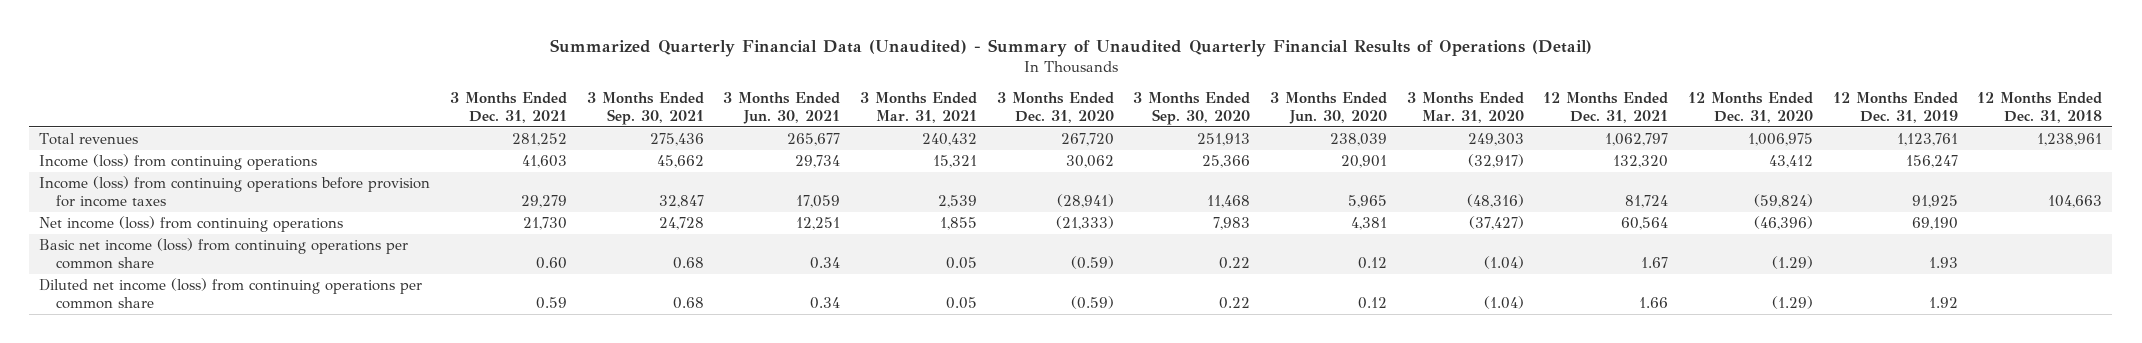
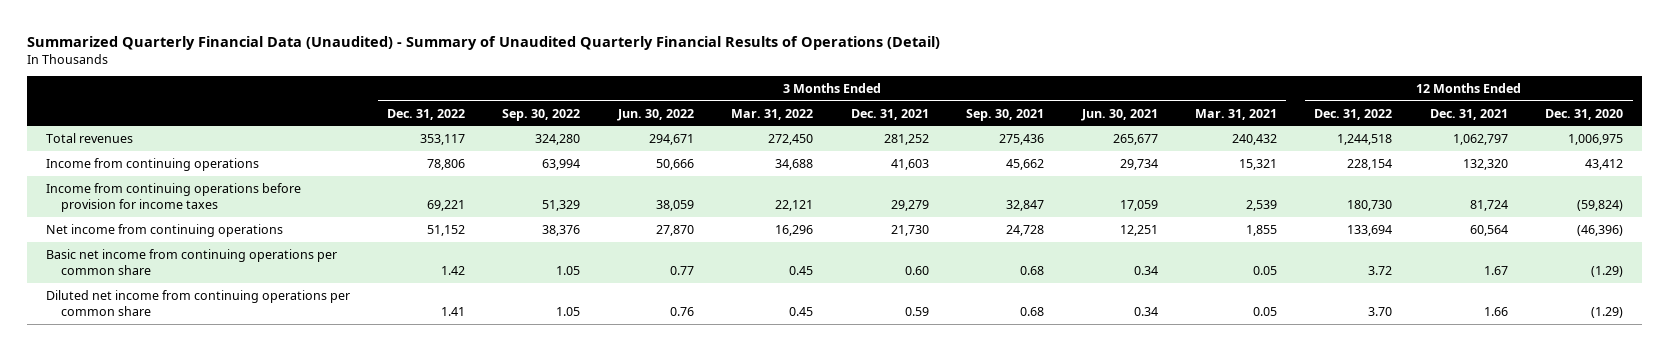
- | 3 Months Ended Dec. 31, 2021 | 3 Months Ended Sep. 30, 2021 | 3 Months Ended Jun. 30, 2021 | 3 Months Ended Mar. 31, 2021 | 3 Months Ended Dec. 31, 2020 | 3 Months Ended Sep. 30, 2020 | 3 Months Ended Jun. 30, 2020 | 3 Months Ended Mar. 31, 2020 | 12 Months Ended Dec. 31, 2021 | 12 Months Ended Dec. 31, 2020 | 12 Months Ended Dec. 31, 2019 | 12 Months Ended Dec. 31, 2018
+ | 3 Months Ended Dec. 31, 2022 | 3 Months Ended Sep. 30, 2022 | 3 Months Ended Jun. 30, 2022 | 3 Months Ended Mar. 31, 2022 | 3 Months Ended Dec. 31, 2021 | 3 Months Ended Sep. 30, 2021 | 3 Months Ended Jun. 30, 2021 | 3 Months Ended Mar. 31, 2021 | 12 Months Ended Dec. 31, 2022 | 12 Months Ended Dec. 31, 2021 | 12 Months Ended Dec. 31, 2020
- Income (loss) from continuing operations | 41,603 | 45,662 | 29,734 | 15,321 | 30,062 | 25,366 | 20,901 | (32,917) | 132,320 | 43,412 | 156,247 |
- Income (loss) from continuing operations before provision for income taxes | 29,279 | 32,847 | 17,059 | 2,539 | (28,941) | 11,468 | 5,965 | (48,316) | 81,724 | (59,824) | 91,925 | 104,663
- Net income (loss) from continuing operations | 21,730 | 24,728 | 12,251 | 1,855 | (21,333) | 7,983 | 4,381 | (37,427) | 60,564 | (46,396) | 69,190 |
- Basic net income (loss) from continuing operations per common share | 0.60 | 0.68 | 0.34 | 0.05 | (0.59) | 0.22 | 0.12 | (1.04) | 1.67 | (1.29) | 1.93 |
- Diluted net income (loss) from continuing operations per common share | 0.59 | 0.68 | 0.34 | 0.05 | (0.59) | 0.22 | 0.12 | (1.04) | 1.66 | (1.29) | 1.92 |
+ Income from continuing operations | 78,806 | 63,994 | 50,666 | 34,688 | 41,603 | 45,662 | 29,734 | 15,321 | 228,154 | 132,320 | 43,412
+ Income from continuing operations before provision for income taxes | 69,221 | 51,329 | 38,059 | 22,121 | 29,279 | 32,847 | 17,059 | 2,539 | 180,730 | 81,724 | (59,824)
+ Net income from continuing operations | 51,152 | 38,376 | 27,870 | 16,296 | 21,730 | 24,728 | 12,251 | 1,855 | 133,694 | 60,564 | (46,396)
+ Basic net income from continuing operations per common share | 1.42 | 1.05 | 0.77 | 0.45 | 0.60 | 0.68 | 0.34 | 0.05 | 3.72 | 1.67 | (1.29)
+ Diluted net income from continuing operations per common share | 1.41 | 1.05 | 0.76 | 0.45 | 0.59 | 0.68 | 0.34 | 0.05 | 3.70 | 1.66 | (1.29)

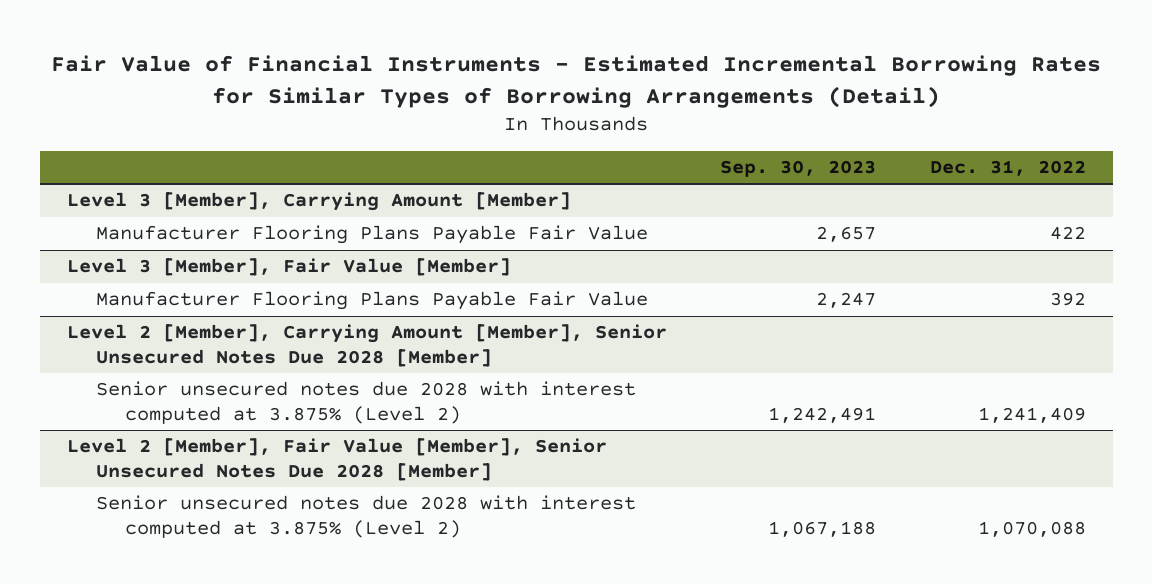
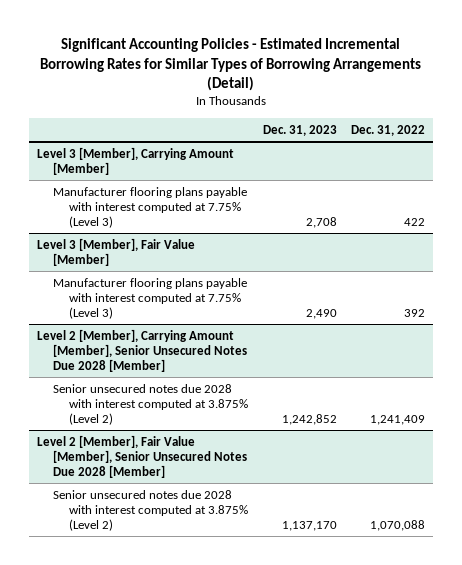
- Fair Value of Financial Instruments - Estimated Incremental Borrowing Rates for Similar Types of Borrowing Arrangements (Detail)
+ Significant Accounting Policies - Estimated Incremental Borrowing Rates for Similar Types of Borrowing Arrangements (Detail)
- | Sep. 30, 2023 | Dec. 31, 2022
+ | Dec. 31, 2023 | Dec. 31, 2022
@ Level 3 [Member], Carrying Amount [Member]
- Manufacturer Flooring Plans Payable Fair Value | 2,657 | 422
+ Manufacturer flooring plans payable with interest computed at 7.75% (Level 3) | 2,708 | 422
@ Level 3 [Member], Fair Value [Member]
- Manufacturer Flooring Plans Payable Fair Value | 2,247 | 392
+ Manufacturer flooring plans payable with interest computed at 7.75% (Level 3) | 2,490 | 392

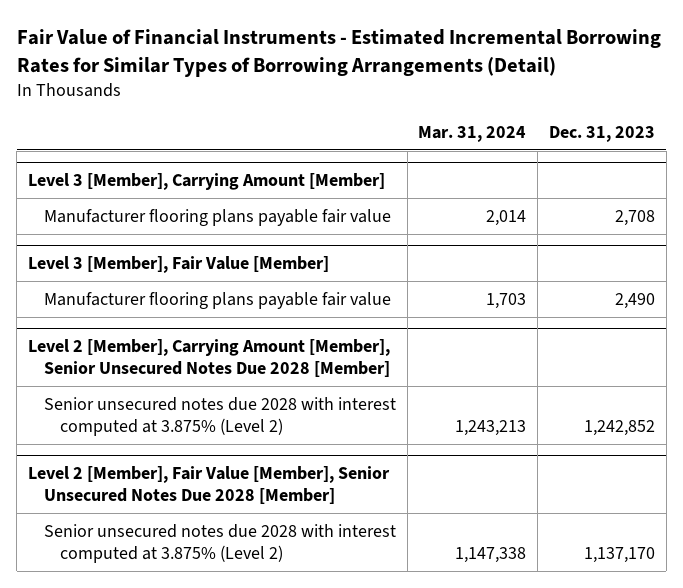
- Significant Accounting Policies - Estimated Incremental Borrowing Rates for Similar Types of Borrowing Arrangements (Detail)
+ Fair Value of Financial Instruments - Estimated Incremental Borrowing Rates for Similar Types of Borrowing Arrangements (Detail)
- | Dec. 31, 2023 | Dec. 31, 2022
+ | Mar. 31, 2024 | Dec. 31, 2023
@ Level 3 [Member], Carrying Amount [Member]
- Manufacturer flooring plans payable with interest computed at 7.75% (Level 3) | 2,708 | 422
+ Manufacturer flooring plans payable fair value | 2,014 | 2,708
@ Level 3 [Member], Fair Value [Member]
- Manufacturer flooring plans payable with interest computed at 7.75% (Level 3) | 2,490 | 392
+ Manufacturer flooring plans payable fair value | 1,703 | 2,490

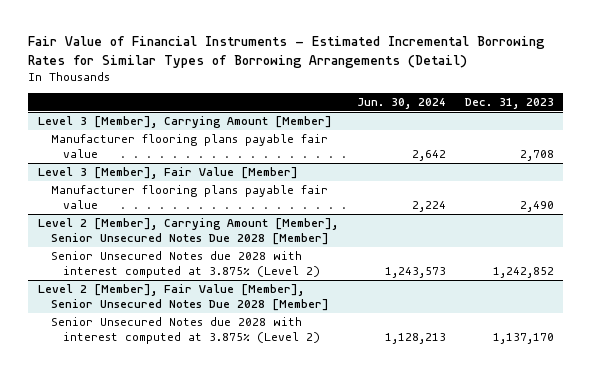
- | Mar. 31, 2024 | Dec. 31, 2023
+ | Jun. 30, 2024 | Dec. 31, 2023
@ Level 2 [Member], Carrying Amount [Member], Senior Unsecured Notes Due 2028 [Member]
- Senior unsecured notes due 2028 with interest computed at 3.875% (Level 2) | 1,243,213 | 1,242,852
+ Senior Unsecured Notes due 2028 with interest computed at 3.875% (Level 2) | 1,243,573 | 1,242,852
@ Level 2 [Member], Fair Value [Member], Senior Unsecured Notes Due 2028 [Member]
- Senior unsecured notes due 2028 with interest computed at 3.875% (Level 2) | 1,147,338 | 1,137,170
+ Senior Unsecured Notes due 2028 with interest computed at 3.875% (Level 2) | 1,128,213 | 1,137,170

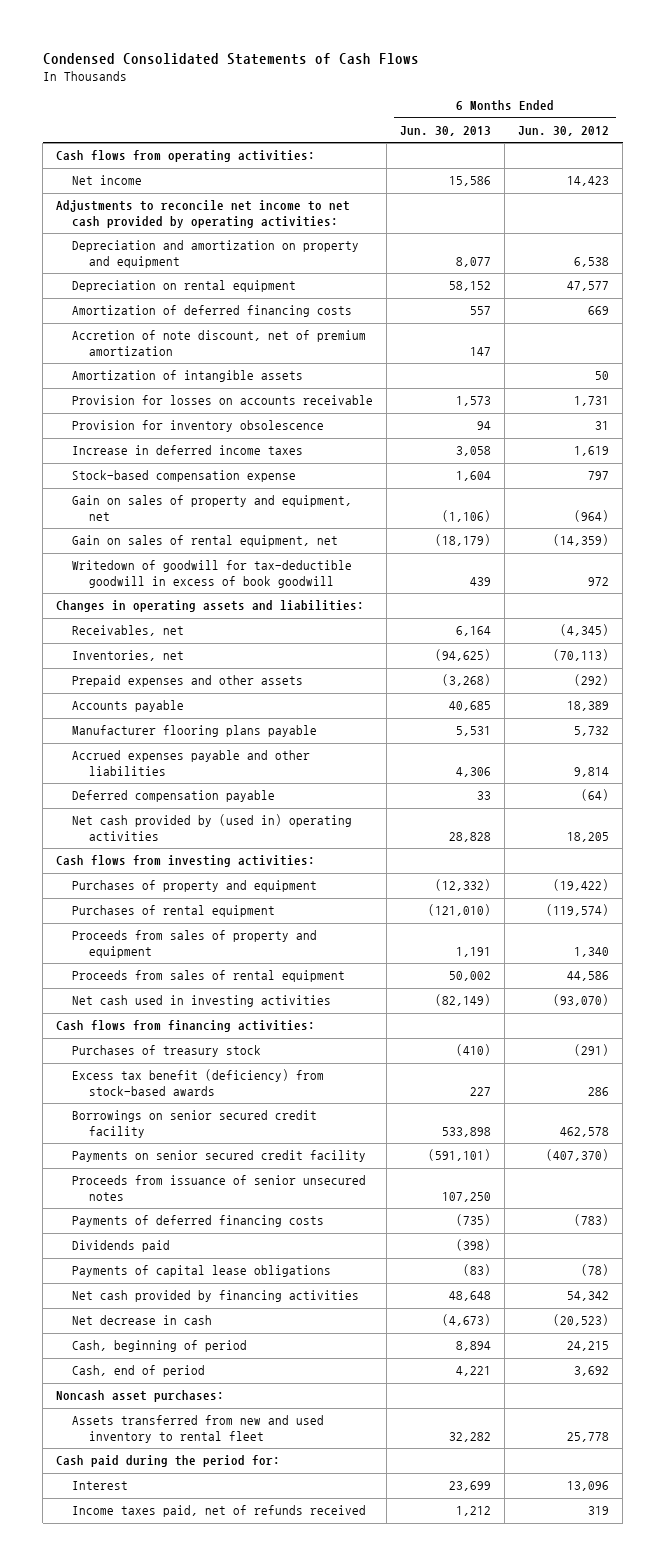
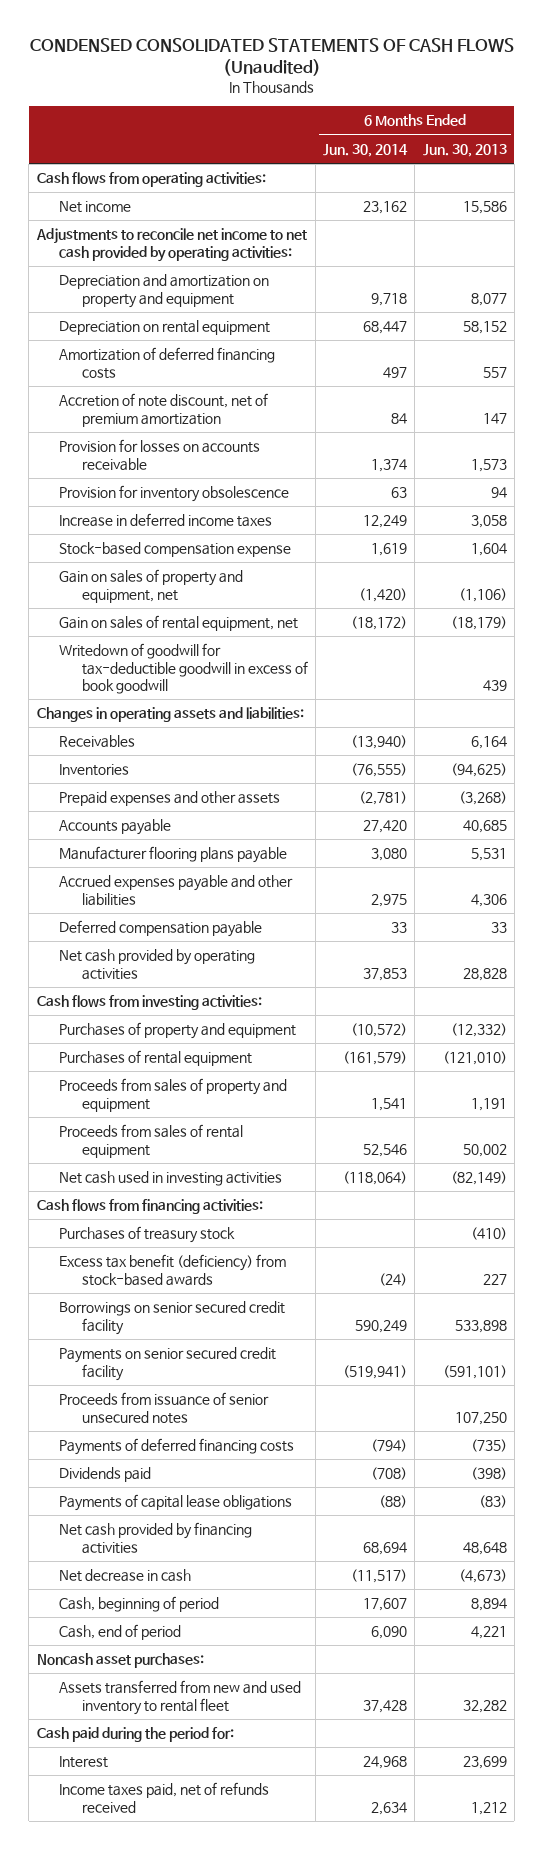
- Condensed Consolidated Statements of Cash Flows
+ CONDENSED CONSOLIDATED STATEMENTS OF CASH FLOWS (Unaudited)
- | 6 Months Ended Jun. 30, 2013 | 6 Months Ended Jun. 30, 2012
+ | 6 Months Ended Jun. 30, 2014 | 6 Months Ended Jun. 30, 2013
- Amortization of intangible assets | | 50
- Receivables, net | 6,164 | (4,345)
- Inventories, net | (94,625) | (70,113)
+ Receivables | (13,940) | 6,164
+ Inventories | (76,555) | (94,625)
- Net cash provided by (used in) operating activities | 28,828 | 18,205
+ Net cash provided by operating activities | 37,853 | 28,828

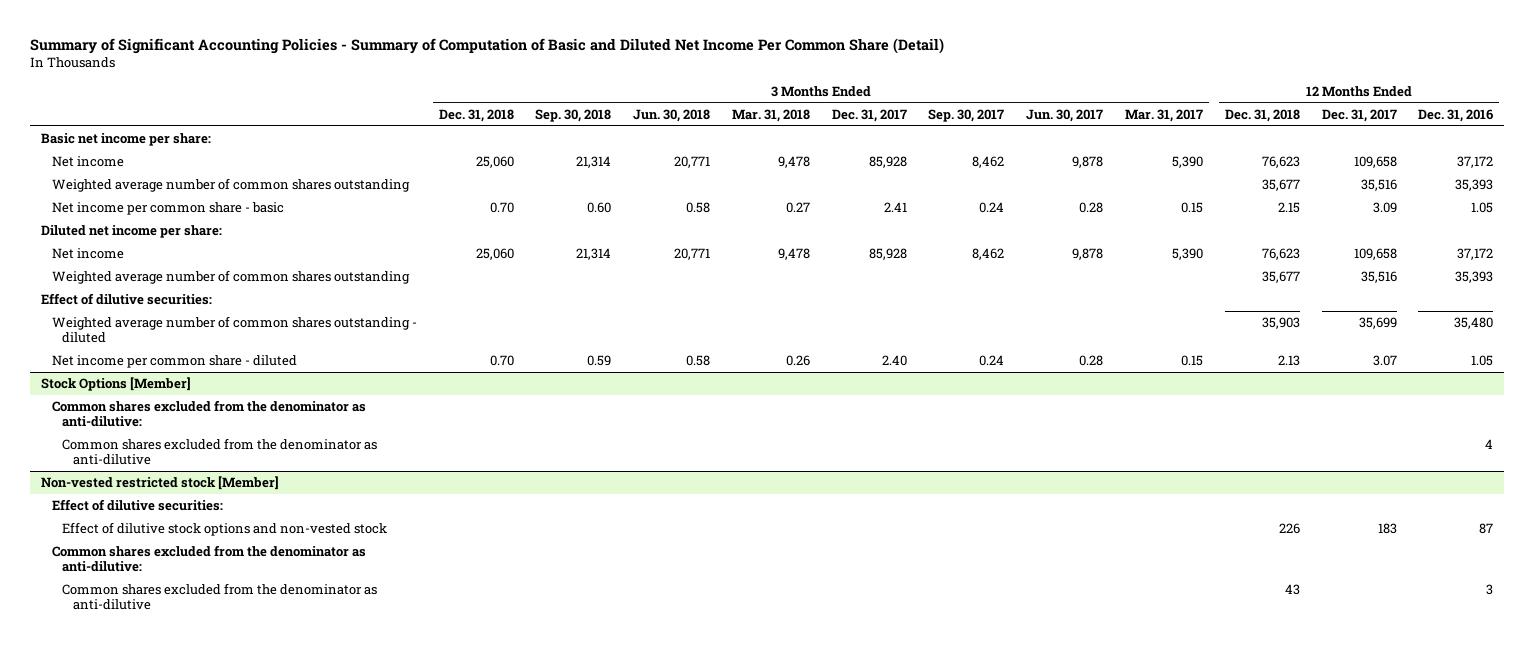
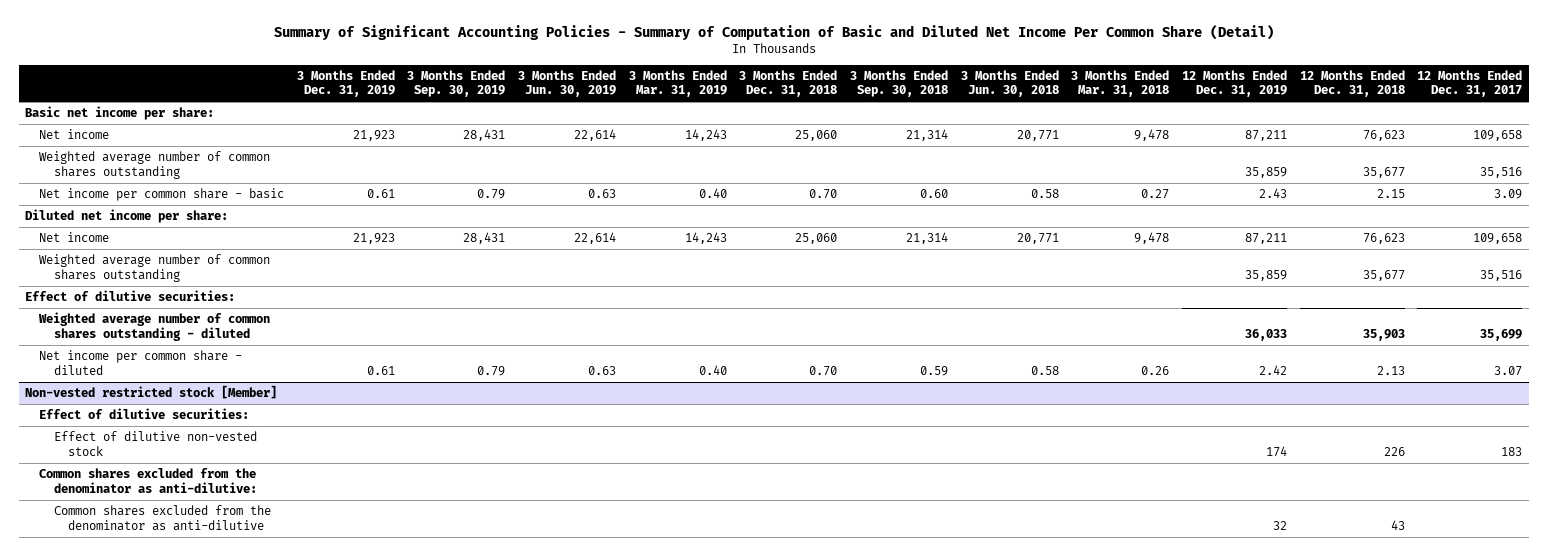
- | 3 Months Ended Dec. 31, 2018 | 3 Months Ended Sep. 30, 2018 | 3 Months Ended Jun. 30, 2018 | 3 Months Ended Mar. 31, 2018 | 3 Months Ended Dec. 31, 2017 | 3 Months Ended Sep. 30, 2017 | 3 Months Ended Jun. 30, 2017 | 3 Months Ended Mar. 31, 2017 | 12 Months Ended Dec. 31, 2018 | 12 Months Ended Dec. 31, 2017 | 12 Months Ended Dec. 31, 2016
+ | 3 Months Ended Dec. 31, 2019 | 3 Months Ended Sep. 30, 2019 | 3 Months Ended Jun. 30, 2019 | 3 Months Ended Mar. 31, 2019 | 3 Months Ended Dec. 31, 2018 | 3 Months Ended Sep. 30, 2018 | 3 Months Ended Jun. 30, 2018 | 3 Months Ended Mar. 31, 2018 | 12 Months Ended Dec. 31, 2019 | 12 Months Ended Dec. 31, 2018 | 12 Months Ended Dec. 31, 2017
- Stock Options [Member]
- Common shares excluded from the denominator as anti-dilutive:
- Common shares excluded from the denominator as anti-dilutive | | | | | | | | | | | 4
@ Non-vested restricted stock [Member]
- Effect of dilutive stock options and non-vested stock | | | | | | | | | 226 | 183 | 87
+ Effect of dilutive non-vested stock | | | | | | | | | 174 | 226 | 183

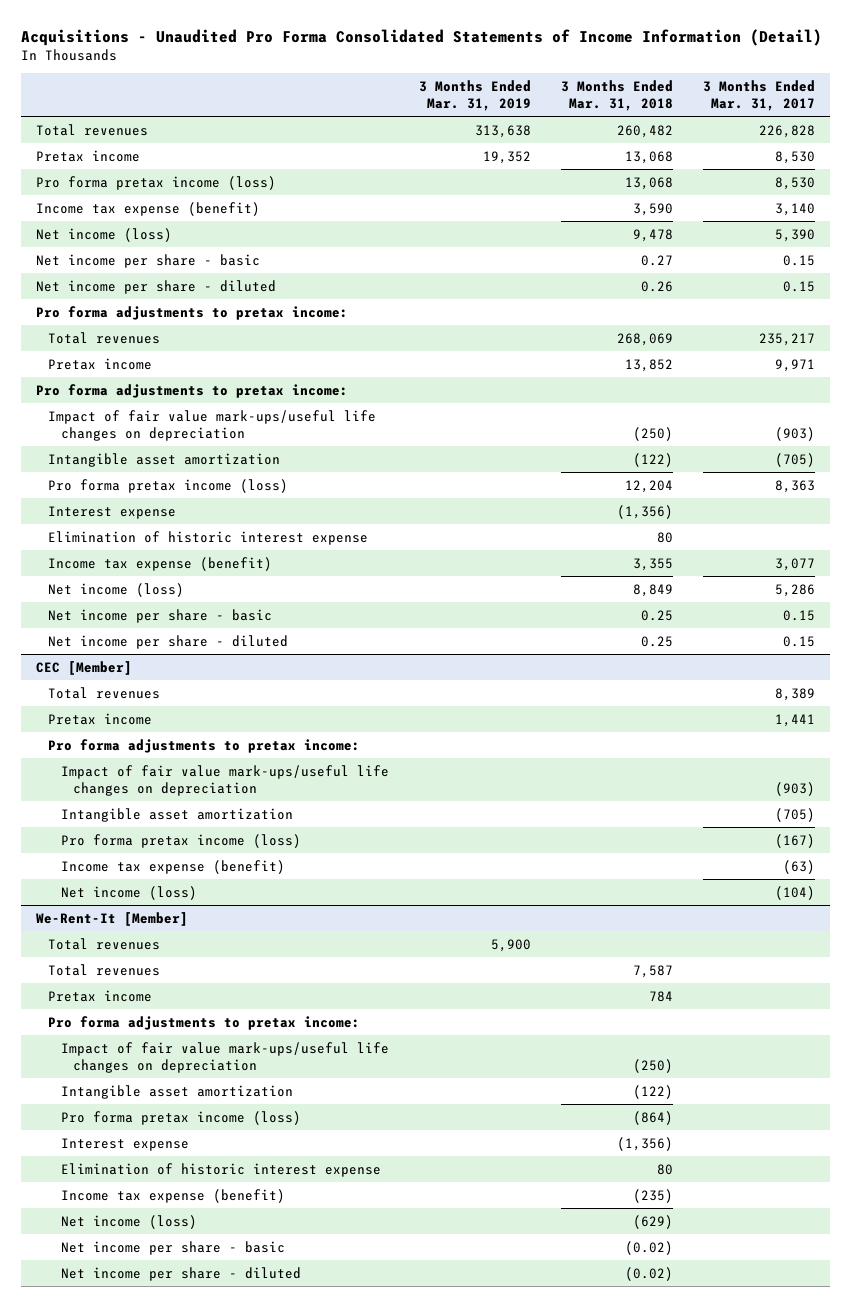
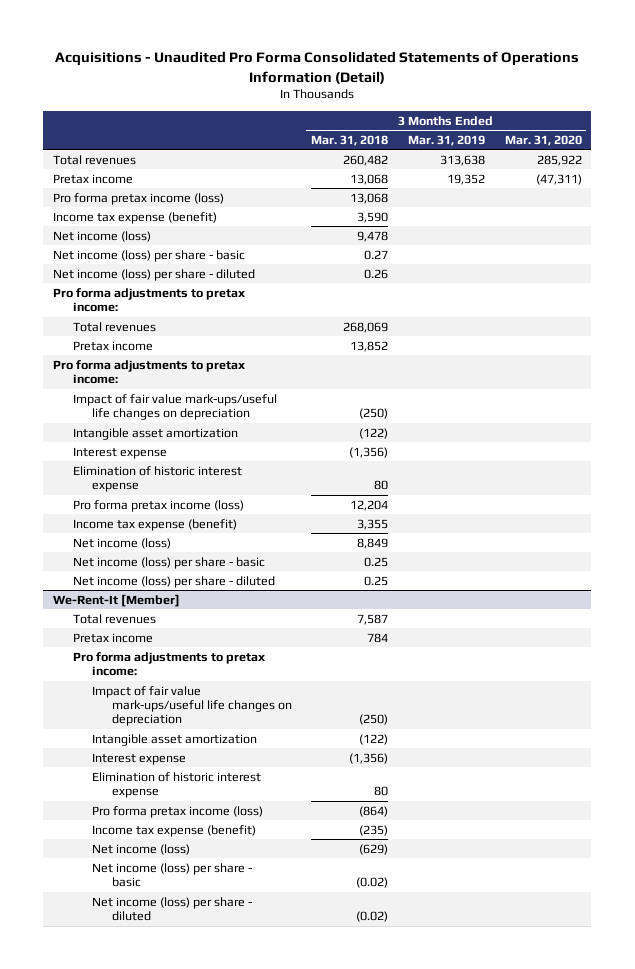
- Acquisitions - Unaudited Pro Forma Consolidated Statements of Income Information (Detail)
+ Acquisitions - Unaudited Pro Forma Consolidated Statements of Operations Information (Detail)
- | 3 Months Ended Mar. 31, 2019 | 3 Months Ended Mar. 31, 2018 | 3 Months Ended Mar. 31, 2017
+ | 3 Months Ended Mar. 31, 2018 | 3 Months Ended Mar. 31, 2019 | 3 Months Ended Mar. 31, 2020
- Net income per share - basic | | 0.27 | 0.15
- Net income per share - diluted | | 0.26 | 0.15
+ Net income (loss) per share - basic | 0.27 | |
+ Net income (loss) per share - diluted | 0.26 | |
moved down: Pro forma pretax income (loss) | 12,204 | |
- Net income per share - basic | | 0.25 | 0.15
- Net income per share - diluted | | 0.25 | 0.15
- CEC [Member]
- Total revenues | | | 8,389
- Pretax income | | | 1,441
- Pro forma adjustments to pretax income:
- Impact of fair value mark-ups/useful life changes on depreciation | | | (903)
- Intangible asset amortization | | | (705)
- Pro forma pretax income (loss) | | | (167)
- Income tax expense (benefit) | | | (63)
- Net income (loss) | | | (104)
+ Net income (loss) per share - basic | 0.25 | |
+ Net income (loss) per share - diluted | 0.25 | |
@ We-Rent-It [Member]
- Total revenues | 5,900 | |
moved down: Pro forma pretax income (loss) | (864) | |
- Net income per share - basic | | (0.02) |
- Net income per share - diluted | | (0.02) |
+ Net income (loss) per share - basic | (0.02) | |
+ Net income (loss) per share - diluted | (0.02) | |

